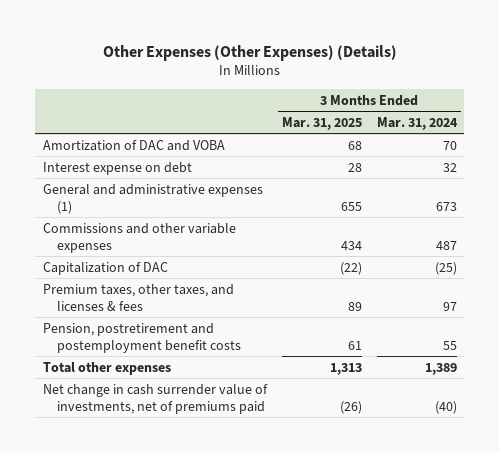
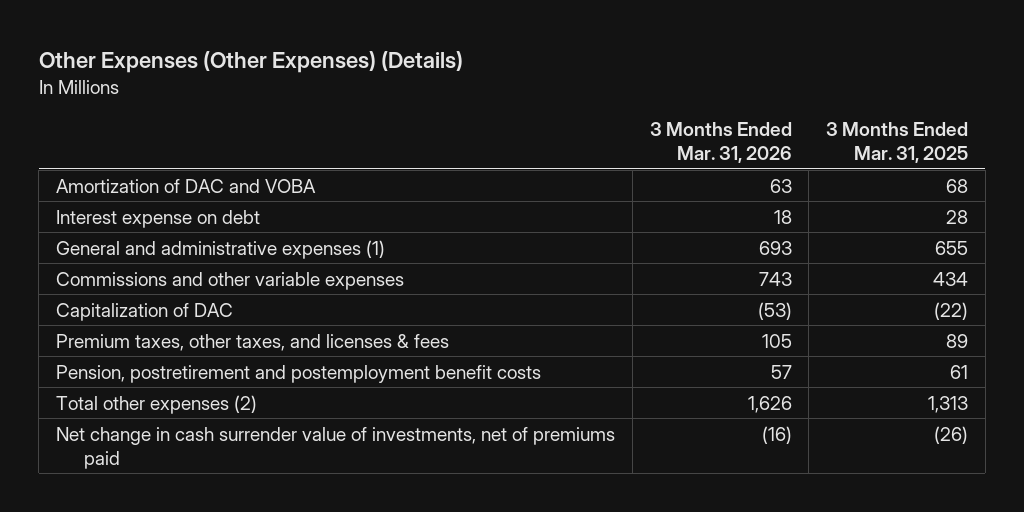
- | 3 Months Ended Mar. 31, 2025 | 3 Months Ended Mar. 31, 2024
+ | 3 Months Ended Mar. 31, 2026 | 3 Months Ended Mar. 31, 2025
- Total other expenses | 1,313 | 1,389
+ Total other expenses (2) | 1,626 | 1,313

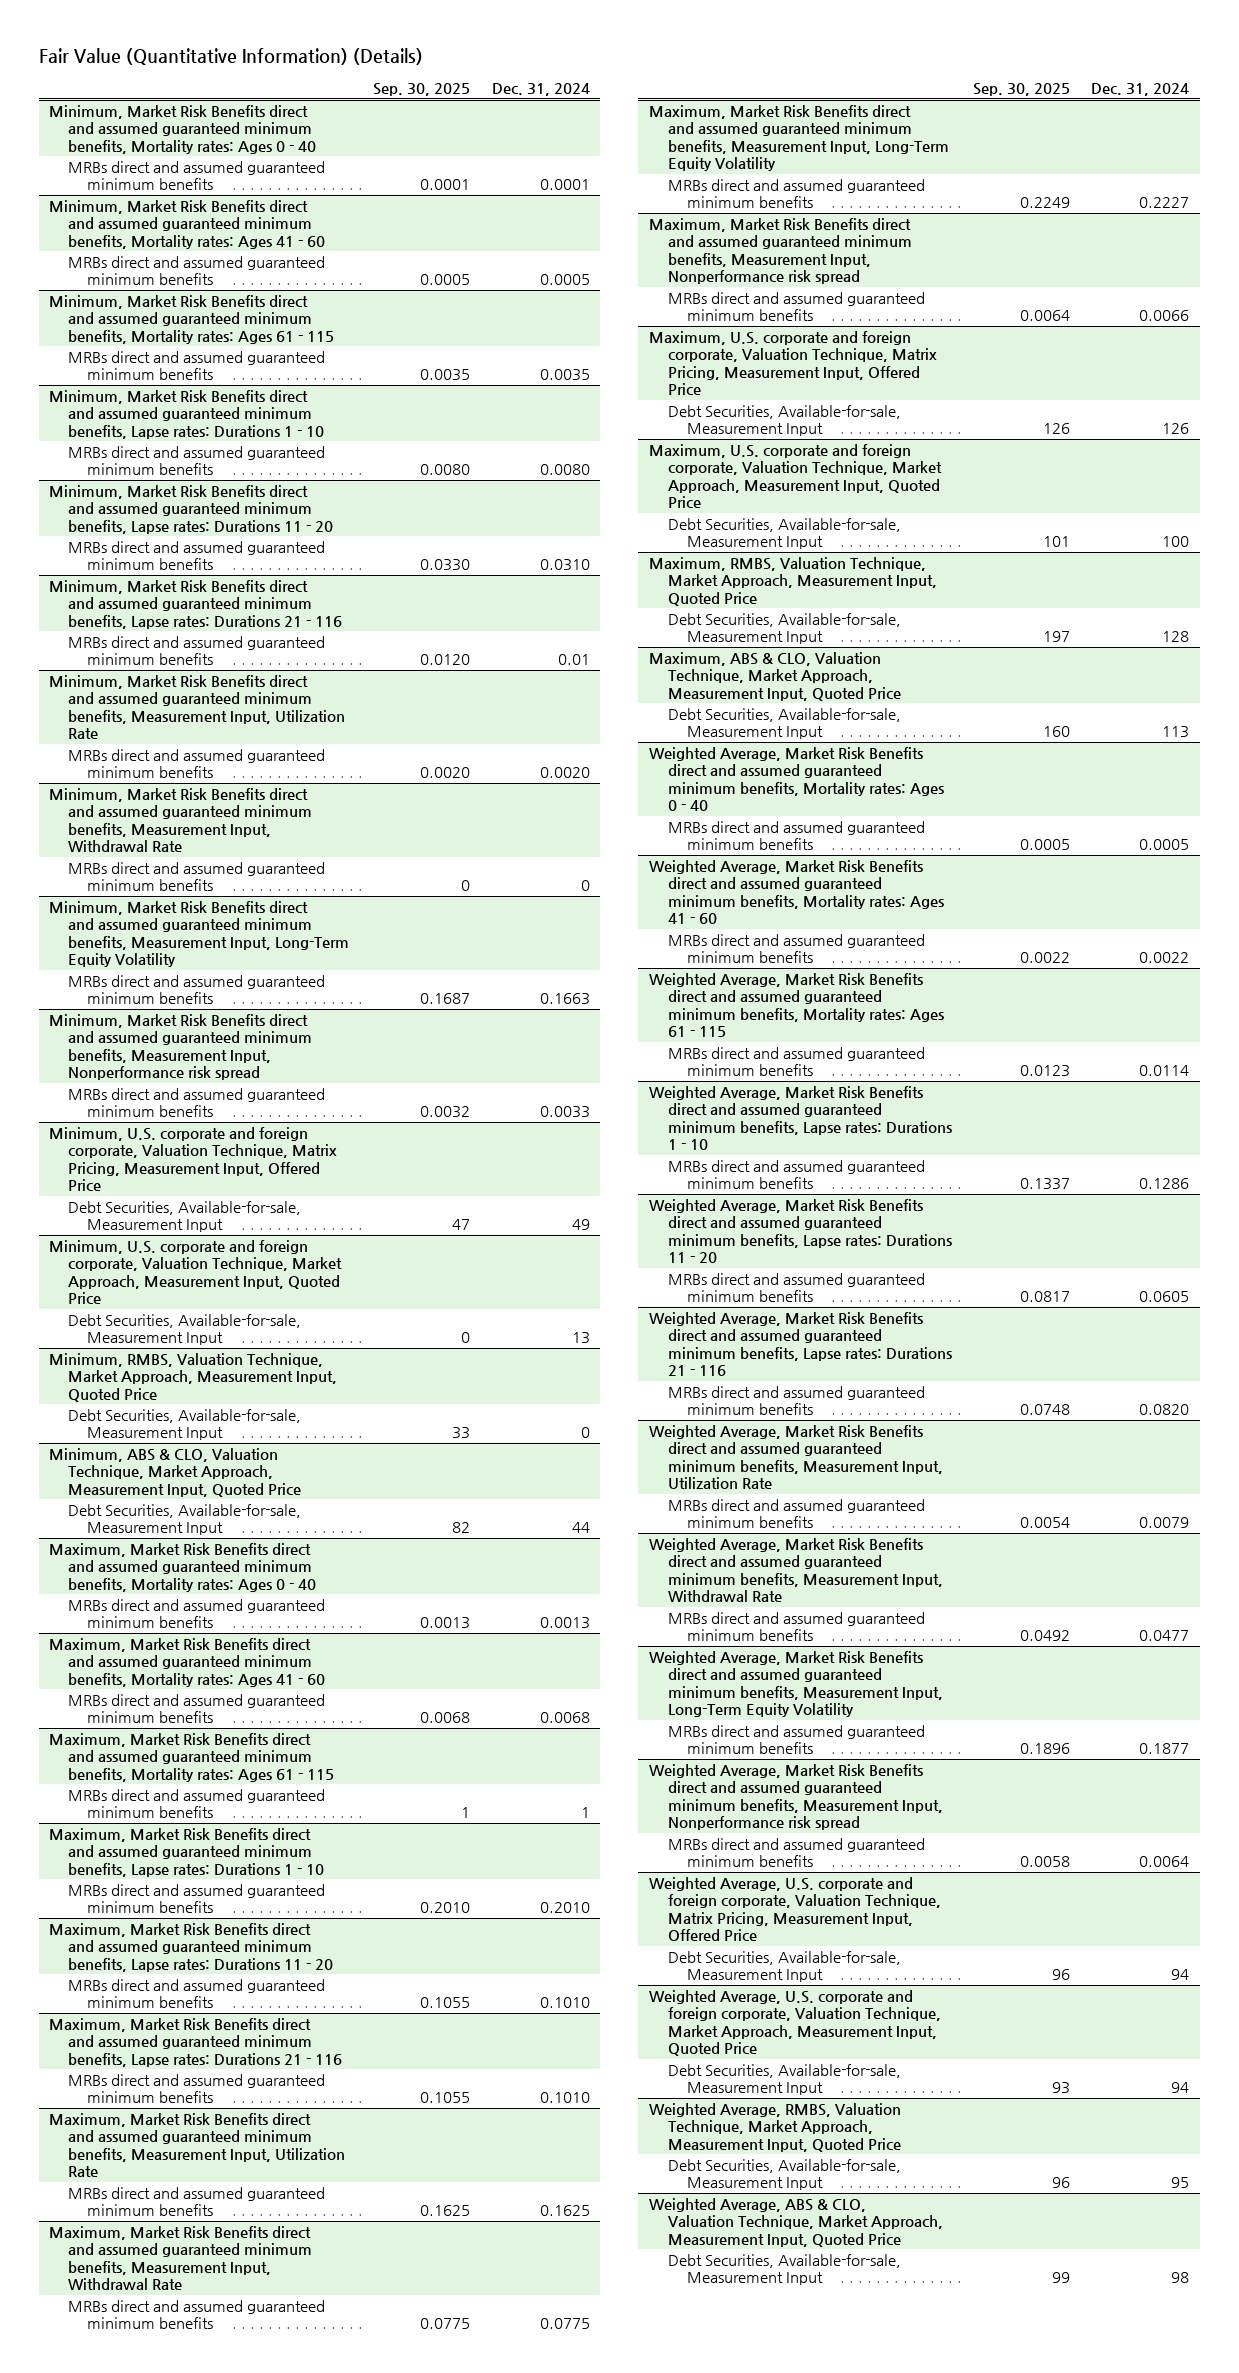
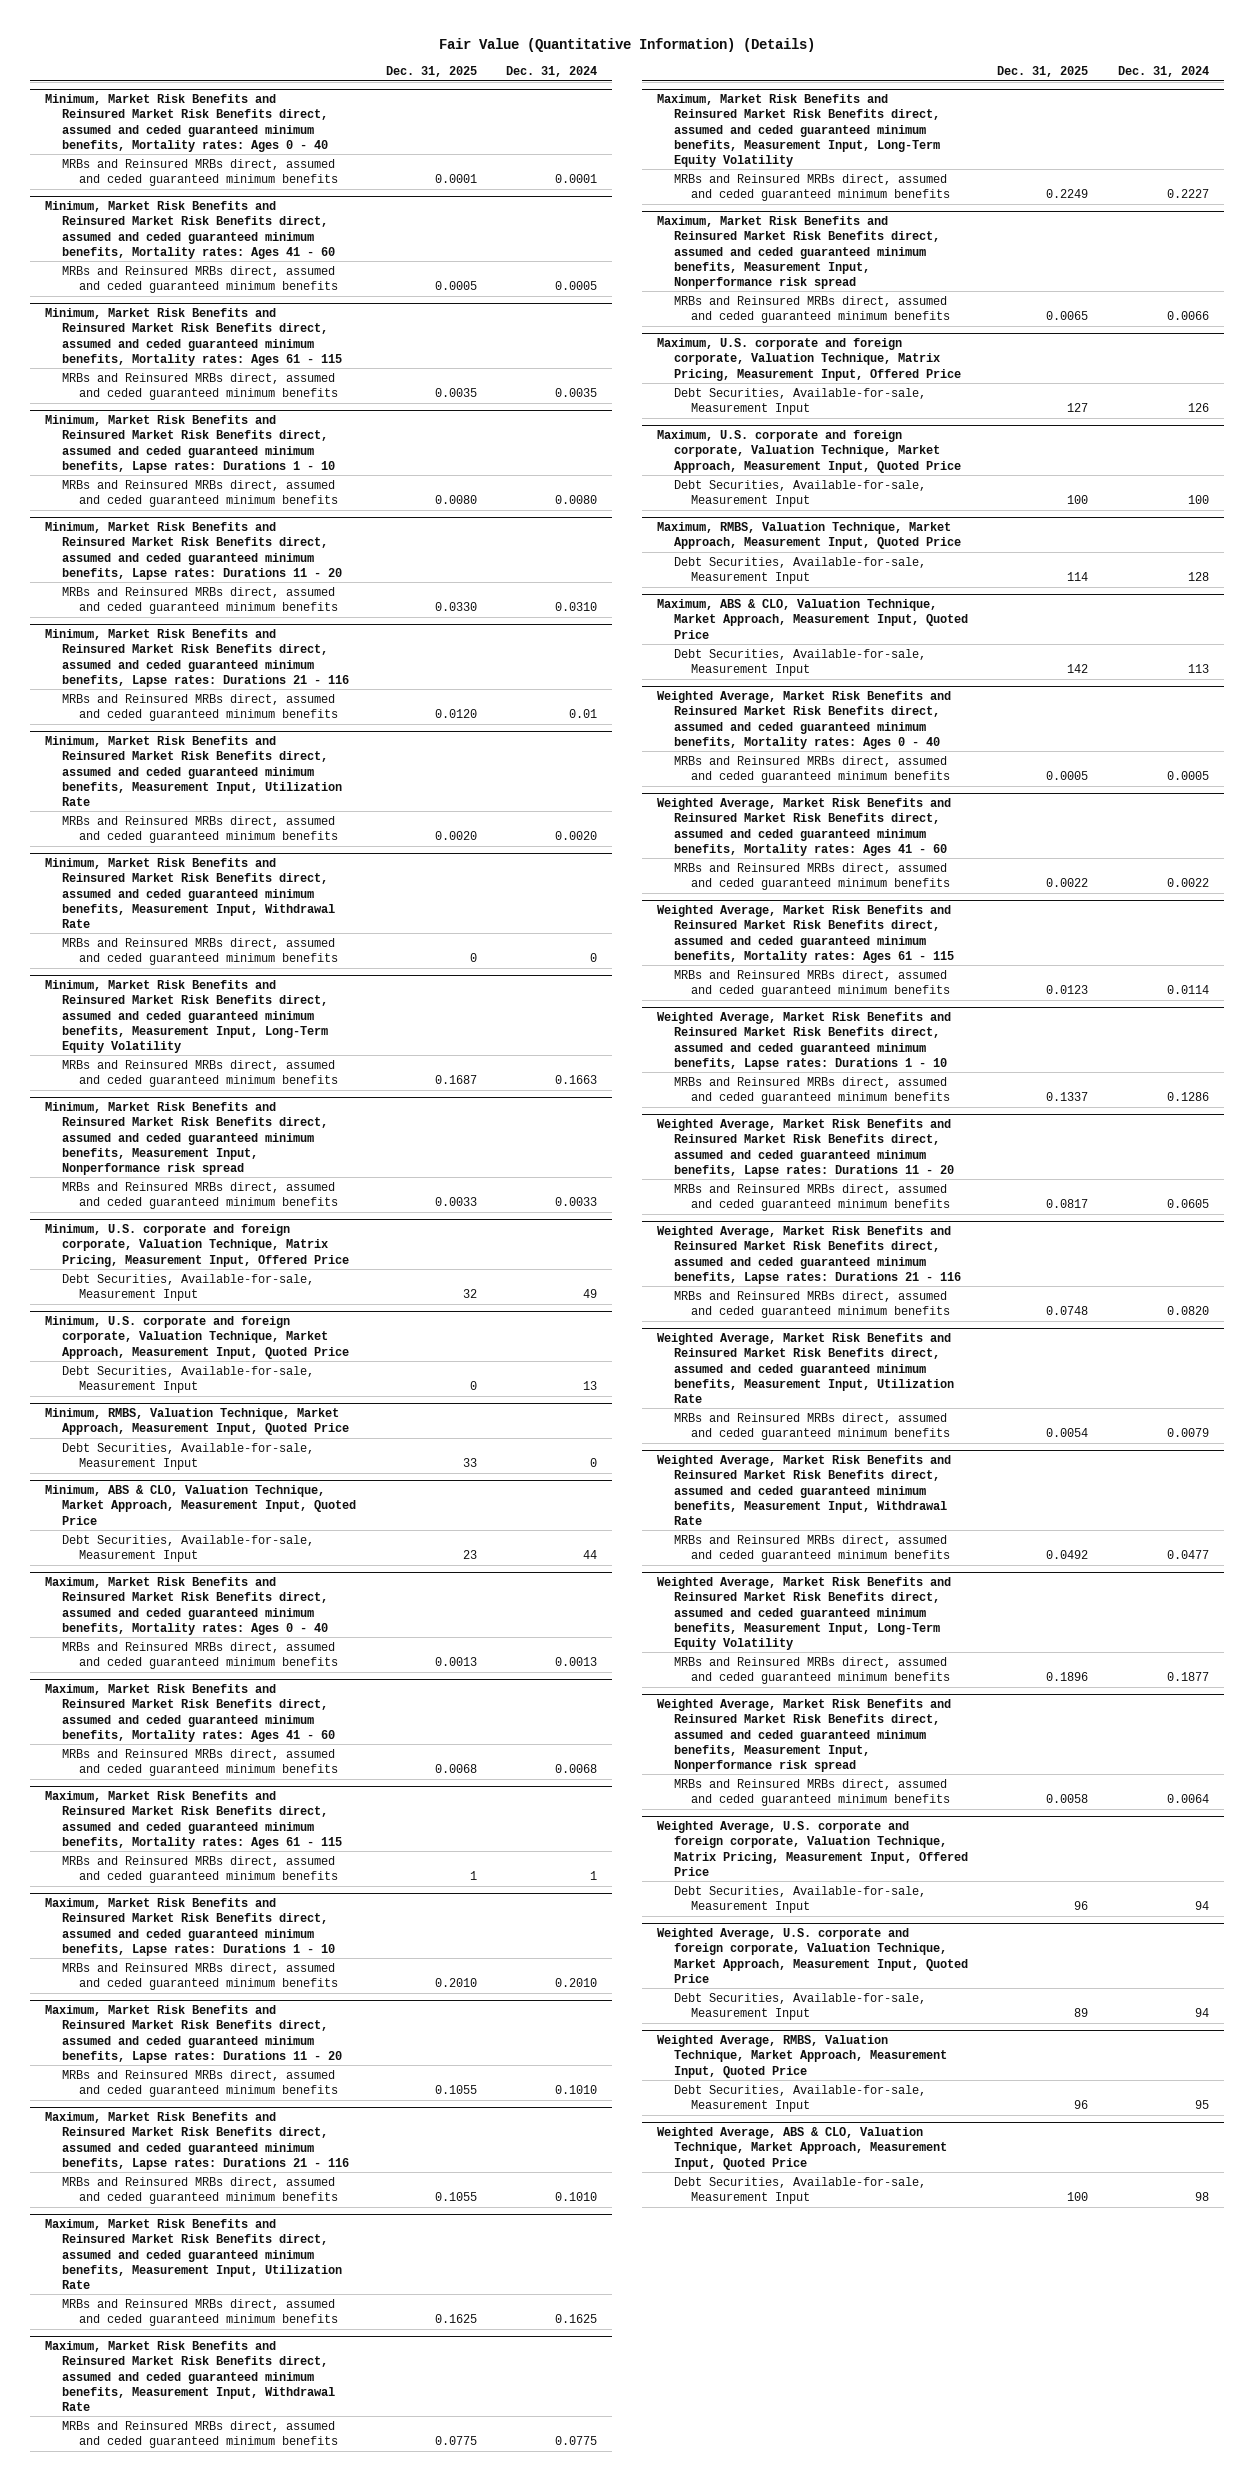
- | Sep. 30, 2025 | Dec. 31, 2024
+ | Dec. 31, 2025 | Dec. 31, 2024
- Minimum, Market Risk Benefits direct and assumed guaranteed minimum benefits, Mortality rates: Ages 0 - 40
- MRBs direct and assumed guaranteed minimum benefits | 0.0001 | 0.0001
- Minimum, Market Risk Benefits direct and assumed guaranteed minimum benefits, Mortality rates: Ages 41 - 60
- MRBs direct and assumed guaranteed minimum benefits | 0.0005 | 0.0005
- Minimum, Market Risk Benefits direct and assumed guaranteed minimum benefits, Mortality rates: Ages 61 - 115
- MRBs direct and assumed guaranteed minimum benefits | 0.0035 | 0.0035
- Minimum, Market Risk Benefits direct and assumed guaranteed minimum benefits, Lapse rates: Durations 1 - 10
- MRBs direct and assumed guaranteed minimum benefits | 0.0080 | 0.0080
- Minimum, Market Risk Benefits direct and assumed guaranteed minimum benefits, Lapse rates: Durations 11 - 20
- MRBs direct and assumed guaranteed minimum benefits | 0.0330 | 0.0310
- Minimum, Market Risk Benefits direct and assumed guaranteed minimum benefits, Lapse rates: Durations 21 - 116
- MRBs direct and assumed guaranteed minimum benefits | 0.0120 | 0.01
- Minimum, Market Risk Benefits direct and assumed guaranteed minimum benefits, Measurement Input, Utilization Rate
- MRBs direct and assumed guaranteed minimum benefits | 0.0020 | 0.0020
- Minimum, Market Risk Benefits direct and assumed guaranteed minimum benefits, Measurement Input, Withdrawal Rate
- MRBs direct and assumed guaranteed minimum benefits | 0 | 0
- Minimum, Market Risk Benefits direct and assumed guaranteed minimum benefits, Measurement Input, Long-Term Equity Volatility
- MRBs direct and assumed guaranteed minimum benefits | 0.1687 | 0.1663
- Minimum, Market Risk Benefits direct and assumed guaranteed minimum benefits, Measurement Input, Nonperformance risk spread
- MRBs direct and assumed guaranteed minimum benefits | 0.0032 | 0.0033
+ Minimum, Market Risk Benefits and Reinsured Market Risk Benefits direct, assumed and ceded guaranteed minimum benefits, Mortality rates: Ages 0 - 40
+ MRBs and Reinsured MRBs direct, assumed and ceded guaranteed minimum benefits | 0.0001 | 0.0001
+ Minimum, Market Risk Benefits and Reinsured Market Risk Benefits direct, assumed and ceded guaranteed minimum benefits, Mortality rates: Ages 41 - 60
+ MRBs and Reinsured MRBs direct, assumed and ceded guaranteed minimum benefits | 0.0005 | 0.0005
+ Minimum, Market Risk Benefits and Reinsured Market Risk Benefits direct, assumed and ceded guaranteed minimum benefits, Mortality rates: Ages 61 - 115
+ MRBs and Reinsured MRBs direct, assumed and ceded guaranteed minimum benefits | 0.0035 | 0.0035
+ Minimum, Market Risk Benefits and Reinsured Market Risk Benefits direct, assumed and ceded guaranteed minimum benefits, Lapse rates: Durations 1 - 10
+ MRBs and Reinsured MRBs direct, assumed and ceded guaranteed minimum benefits | 0.0080 | 0.0080
+ Minimum, Market Risk Benefits and Reinsured Market Risk Benefits direct, assumed and ceded guaranteed minimum benefits, Lapse rates: Durations 11 - 20
+ MRBs and Reinsured MRBs direct, assumed and ceded guaranteed minimum benefits | 0.0330 | 0.0310
+ Minimum, Market Risk Benefits and Reinsured Market Risk Benefits direct, assumed and ceded guaranteed minimum benefits, Lapse rates: Durations 21 - 116
+ MRBs and Reinsured MRBs direct, assumed and ceded guaranteed minimum benefits | 0.0120 | 0.01
+ Minimum, Market Risk Benefits and Reinsured Market Risk Benefits direct, assumed and ceded guaranteed minimum benefits, Measurement Input, Utilization Rate
+ MRBs and Reinsured MRBs direct, assumed and ceded guaranteed minimum benefits | 0.0020 | 0.0020
+ Minimum, Market Risk Benefits and Reinsured Market Risk Benefits direct, assumed and ceded guaranteed minimum benefits, Measurement Input, Withdrawal Rate
+ MRBs and Reinsured MRBs direct, assumed and ceded guaranteed minimum benefits | 0 | 0
+ Minimum, Market Risk Benefits and Reinsured Market Risk Benefits direct, assumed and ceded guaranteed minimum benefits, Measurement Input, Long-Term Equity Volatility
+ MRBs and Reinsured MRBs direct, assumed and ceded guaranteed minimum benefits | 0.1687 | 0.1663
+ Minimum, Market Risk Benefits and Reinsured Market Risk Benefits direct, assumed and ceded guaranteed minimum benefits, Measurement Input, Nonperformance risk spread
+ MRBs and Reinsured MRBs direct, assumed and ceded guaranteed minimum benefits | 0.0033 | 0.0033
- Maximum, Market Risk Benefits direct and assumed guaranteed minimum benefits, Mortality rates: Ages 0 - 40
- MRBs direct and assumed guaranteed minimum benefits | 0.0013 | 0.0013
- Maximum, Market Risk Benefits direct and assumed guaranteed minimum benefits, Mortality rates: Ages 41 - 60
- MRBs direct and assumed guaranteed minimum benefits | 0.0068 | 0.0068
- Maximum, Market Risk Benefits direct and assumed guaranteed minimum benefits, Mortality rates: Ages 61 - 115
- MRBs direct and assumed guaranteed minimum benefits | 1 | 1
- Maximum, Market Risk Benefits direct and assumed guaranteed minimum benefits, Lapse rates: Durations 1 - 10
- MRBs direct and assumed guaranteed minimum benefits | 0.2010 | 0.2010
- Maximum, Market Risk Benefits direct and assumed guaranteed minimum benefits, Lapse rates: Durations 11 - 20
- MRBs direct and assumed guaranteed minimum benefits | 0.1055 | 0.1010
- Maximum, Market Risk Benefits direct and assumed guaranteed minimum benefits, Lapse rates: Durations 21 - 116
- MRBs direct and assumed guaranteed minimum benefits | 0.1055 | 0.1010
- Maximum, Market Risk Benefits direct and assumed guaranteed minimum benefits, Measurement Input, Utilization Rate
- MRBs direct and assumed guaranteed minimum benefits | 0.1625 | 0.1625
- Maximum, Market Risk Benefits direct and assumed guaranteed minimum benefits, Measurement Input, Withdrawal Rate
- MRBs direct and assumed guaranteed minimum benefits | 0.0775 | 0.0775
- Maximum, Market Risk Benefits direct and assumed guaranteed minimum benefits, Measurement Input, Long-Term Equity Volatility
- MRBs direct and assumed guaranteed minimum benefits | 0.2249 | 0.2227
- Maximum, Market Risk Benefits direct and assumed guaranteed minimum benefits, Measurement Input, Nonperformance risk spread
- MRBs direct and assumed guaranteed minimum benefits | 0.0064 | 0.0066
+ Maximum, Market Risk Benefits and Reinsured Market Risk Benefits direct, assumed and ceded guaranteed minimum benefits, Mortality rates: Ages 0 - 40
+ MRBs and Reinsured MRBs direct, assumed and ceded guaranteed minimum benefits | 0.0013 | 0.0013
+ Maximum, Market Risk Benefits and Reinsured Market Risk Benefits direct, assumed and ceded guaranteed minimum benefits, Mortality rates: Ages 41 - 60
+ MRBs and Reinsured MRBs direct, assumed and ceded guaranteed minimum benefits | 0.0068 | 0.0068
+ Maximum, Market Risk Benefits and Reinsured Market Risk Benefits direct, assumed and ceded guaranteed minimum benefits, Mortality rates: Ages 61 - 115
+ MRBs and Reinsured MRBs direct, assumed and ceded guaranteed minimum benefits | 1 | 1
+ Maximum, Market Risk Benefits and Reinsured Market Risk Benefits direct, assumed and ceded guaranteed minimum benefits, Lapse rates: Durations 1 - 10
+ MRBs and Reinsured MRBs direct, assumed and ceded guaranteed minimum benefits | 0.2010 | 0.2010
+ Maximum, Market Risk Benefits and Reinsured Market Risk Benefits direct, assumed and ceded guaranteed minimum benefits, Lapse rates: Durations 11 - 20
+ MRBs and Reinsured MRBs direct, assumed and ceded guaranteed minimum benefits | 0.1055 | 0.1010
+ Maximum, Market Risk Benefits and Reinsured Market Risk Benefits direct, assumed and ceded guaranteed minimum benefits, Lapse rates: Durations 21 - 116
+ MRBs and Reinsured MRBs direct, assumed and ceded guaranteed minimum benefits | 0.1055 | 0.1010
+ Maximum, Market Risk Benefits and Reinsured Market Risk Benefits direct, assumed and ceded guaranteed minimum benefits, Measurement Input, Utilization Rate
+ MRBs and Reinsured MRBs direct, assumed and ceded guaranteed minimum benefits | 0.1625 | 0.1625
+ Maximum, Market Risk Benefits and Reinsured Market Risk Benefits direct, assumed and ceded guaranteed minimum benefits, Measurement Input, Withdrawal Rate
+ MRBs and Reinsured MRBs direct, assumed and ceded guaranteed minimum benefits | 0.0775 | 0.0775
+ Maximum, Market Risk Benefits and Reinsured Market Risk Benefits direct, assumed and ceded guaranteed minimum benefits, Measurement Input, Long-Term Equity Volatility
+ MRBs and Reinsured MRBs direct, assumed and ceded guaranteed minimum benefits | 0.2249 | 0.2227
+ Maximum, Market Risk Benefits and Reinsured Market Risk Benefits direct, assumed and ceded guaranteed minimum benefits, Measurement Input, Nonperformance risk spread
+ MRBs and Reinsured MRBs direct, assumed and ceded guaranteed minimum benefits | 0.0065 | 0.0066
- Weighted Average, Market Risk Benefits direct and assumed guaranteed minimum benefits, Mortality rates: Ages 0 - 40
- MRBs direct and assumed guaranteed minimum benefits | 0.0005 | 0.0005
- Weighted Average, Market Risk Benefits direct and assumed guaranteed minimum benefits, Mortality rates: Ages 41 - 60
- MRBs direct and assumed guaranteed minimum benefits | 0.0022 | 0.0022
- Weighted Average, Market Risk Benefits direct and assumed guaranteed minimum benefits, Mortality rates: Ages 61 - 115
- MRBs direct and assumed guaranteed minimum benefits | 0.0123 | 0.0114
- Weighted Average, Market Risk Benefits direct and assumed guaranteed minimum benefits, Lapse rates: Durations 1 - 10
- MRBs direct and assumed guaranteed minimum benefits | 0.1337 | 0.1286
- Weighted Average, Market Risk Benefits direct and assumed guaranteed minimum benefits, Lapse rates: Durations 11 - 20
- MRBs direct and assumed guaranteed minimum benefits | 0.0817 | 0.0605
- Weighted Average, Market Risk Benefits direct and assumed guaranteed minimum benefits, Lapse rates: Durations 21 - 116
- MRBs direct and assumed guaranteed minimum benefits | 0.0748 | 0.0820
- Weighted Average, Market Risk Benefits direct and assumed guaranteed minimum benefits, Measurement Input, Utilization Rate
- MRBs direct and assumed guaranteed minimum benefits | 0.0054 | 0.0079
- Weighted Average, Market Risk Benefits direct and assumed guaranteed minimum benefits, Measurement Input, Withdrawal Rate
- MRBs direct and assumed guaranteed minimum benefits | 0.0492 | 0.0477
- Weighted Average, Market Risk Benefits direct and assumed guaranteed minimum benefits, Measurement Input, Long-Term Equity Volatility
- MRBs direct and assumed guaranteed minimum benefits | 0.1896 | 0.1877
- Weighted Average, Market Risk Benefits direct and assumed guaranteed minimum benefits, Measurement Input, Nonperformance risk spread
- MRBs direct and assumed guaranteed minimum benefits | 0.0058 | 0.0064
+ Weighted Average, Market Risk Benefits and Reinsured Market Risk Benefits direct, assumed and ceded guaranteed minimum benefits, Mortality rates: Ages 0 - 40
+ MRBs and Reinsured MRBs direct, assumed and ceded guaranteed minimum benefits | 0.0005 | 0.0005
+ Weighted Average, Market Risk Benefits and Reinsured Market Risk Benefits direct, assumed and ceded guaranteed minimum benefits, Mortality rates: Ages 41 - 60
+ MRBs and Reinsured MRBs direct, assumed and ceded guaranteed minimum benefits | 0.0022 | 0.0022
+ Weighted Average, Market Risk Benefits and Reinsured Market Risk Benefits direct, assumed and ceded guaranteed minimum benefits, Mortality rates: Ages 61 - 115
+ MRBs and Reinsured MRBs direct, assumed and ceded guaranteed minimum benefits | 0.0123 | 0.0114
+ Weighted Average, Market Risk Benefits and Reinsured Market Risk Benefits direct, assumed and ceded guaranteed minimum benefits, Lapse rates: Durations 1 - 10
+ MRBs and Reinsured MRBs direct, assumed and ceded guaranteed minimum benefits | 0.1337 | 0.1286
+ Weighted Average, Market Risk Benefits and Reinsured Market Risk Benefits direct, assumed and ceded guaranteed minimum benefits, Lapse rates: Durations 11 - 20
+ MRBs and Reinsured MRBs direct, assumed and ceded guaranteed minimum benefits | 0.0817 | 0.0605
+ Weighted Average, Market Risk Benefits and Reinsured Market Risk Benefits direct, assumed and ceded guaranteed minimum benefits, Lapse rates: Durations 21 - 116
+ MRBs and Reinsured MRBs direct, assumed and ceded guaranteed minimum benefits | 0.0748 | 0.0820
+ Weighted Average, Market Risk Benefits and Reinsured Market Risk Benefits direct, assumed and ceded guaranteed minimum benefits, Measurement Input, Utilization Rate
+ MRBs and Reinsured MRBs direct, assumed and ceded guaranteed minimum benefits | 0.0054 | 0.0079
+ Weighted Average, Market Risk Benefits and Reinsured Market Risk Benefits direct, assumed and ceded guaranteed minimum benefits, Measurement Input, Withdrawal Rate
+ MRBs and Reinsured MRBs direct, assumed and ceded guaranteed minimum benefits | 0.0492 | 0.0477
+ Weighted Average, Market Risk Benefits and Reinsured Market Risk Benefits direct, assumed and ceded guaranteed minimum benefits, Measurement Input, Long-Term Equity Volatility
+ MRBs and Reinsured MRBs direct, assumed and ceded guaranteed minimum benefits | 0.1896 | 0.1877
+ Weighted Average, Market Risk Benefits and Reinsured Market Risk Benefits direct, assumed and ceded guaranteed minimum benefits, Measurement Input, Nonperformance risk spread
+ MRBs and Reinsured MRBs direct, assumed and ceded guaranteed minimum benefits | 0.0058 | 0.0064

